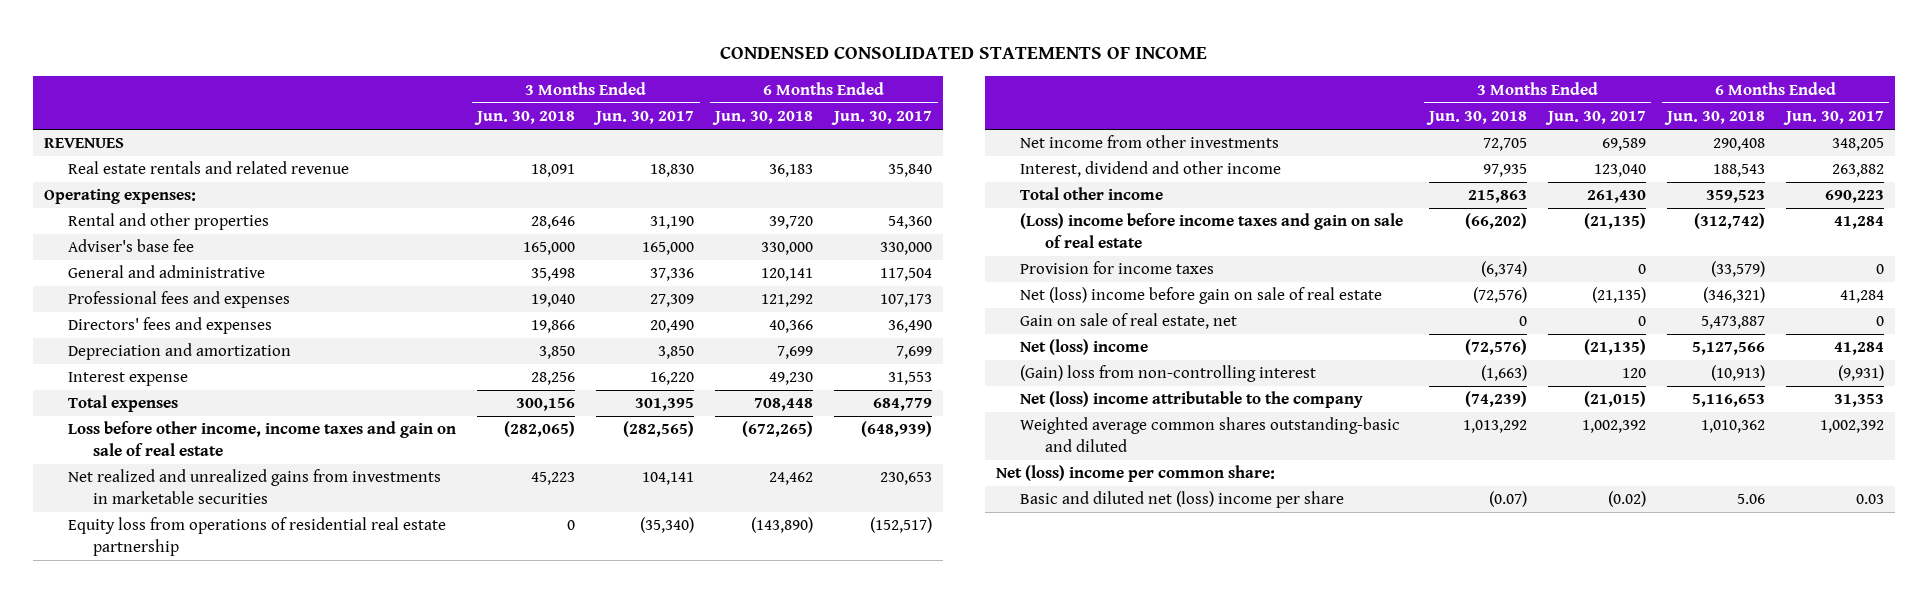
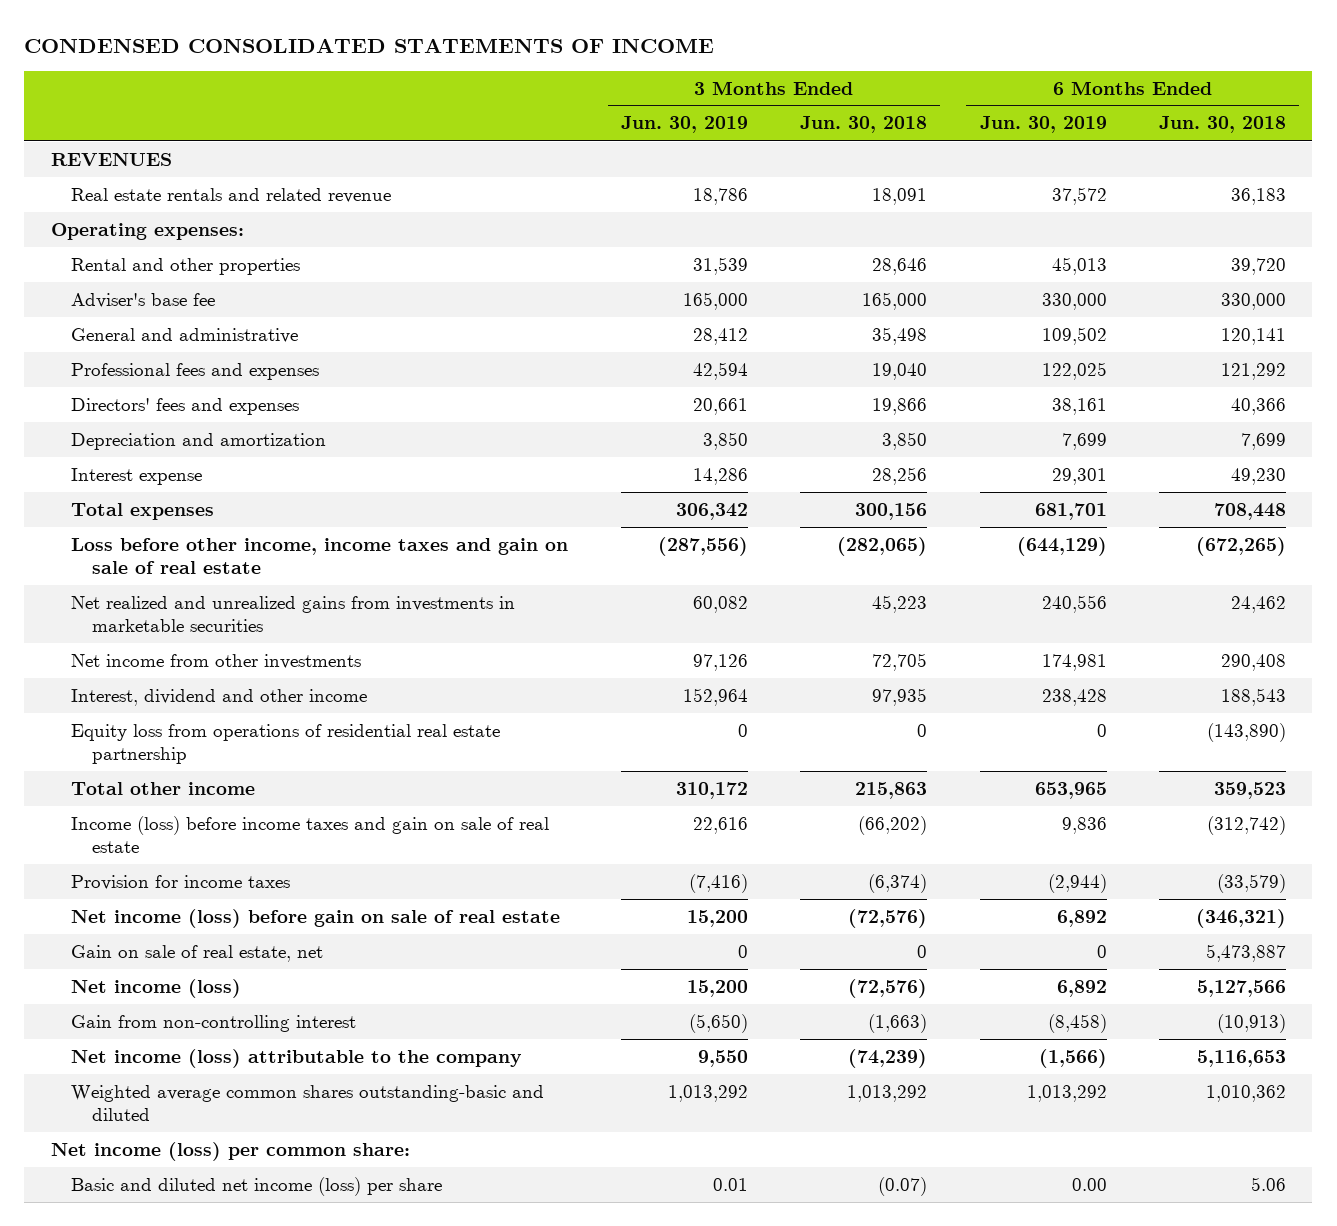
- | 3 Months Ended Jun. 30, 2018 | 3 Months Ended Jun. 30, 2017 | 6 Months Ended Jun. 30, 2018 | 6 Months Ended Jun. 30, 2017
+ | 3 Months Ended Jun. 30, 2019 | 3 Months Ended Jun. 30, 2018 | 6 Months Ended Jun. 30, 2019 | 6 Months Ended Jun. 30, 2018
moved down: Equity loss from operations of residential real estate partnership | 0 | 0 | 0 | (143,890)
- (Loss) income before income taxes and gain on sale of real estate | (66,202) | (21,135) | (312,742) | 41,284
+ Income (loss) before income taxes and gain on sale of real estate | 22,616 | (66,202) | 9,836 | (312,742)
- Net (loss) income before gain on sale of real estate | (72,576) | (21,135) | (346,321) | 41,284
+ Net income (loss) before gain on sale of real estate | 15,200 | (72,576) | 6,892 | (346,321)
- Net (loss) income | (72,576) | (21,135) | 5,127,566 | 41,284
- (Gain) loss from non-controlling interest | (1,663) | 120 | (10,913) | (9,931)
- Net (loss) income attributable to the company | (74,239) | (21,015) | 5,116,653 | 31,353
+ Net income (loss) | 15,200 | (72,576) | 6,892 | 5,127,566
+ Gain from non-controlling interest | (5,650) | (1,663) | (8,458) | (10,913)
+ Net income (loss) attributable to the company | 9,550 | (74,239) | (1,566) | 5,116,653
- Net (loss) income per common share:
- Basic and diluted net (loss) income per share | (0.07) | (0.02) | 5.06 | 0.03
+ Net income (loss) per common share:
+ Basic and diluted net income (loss) per share | 0.01 | (0.07) | 0.00 | 5.06

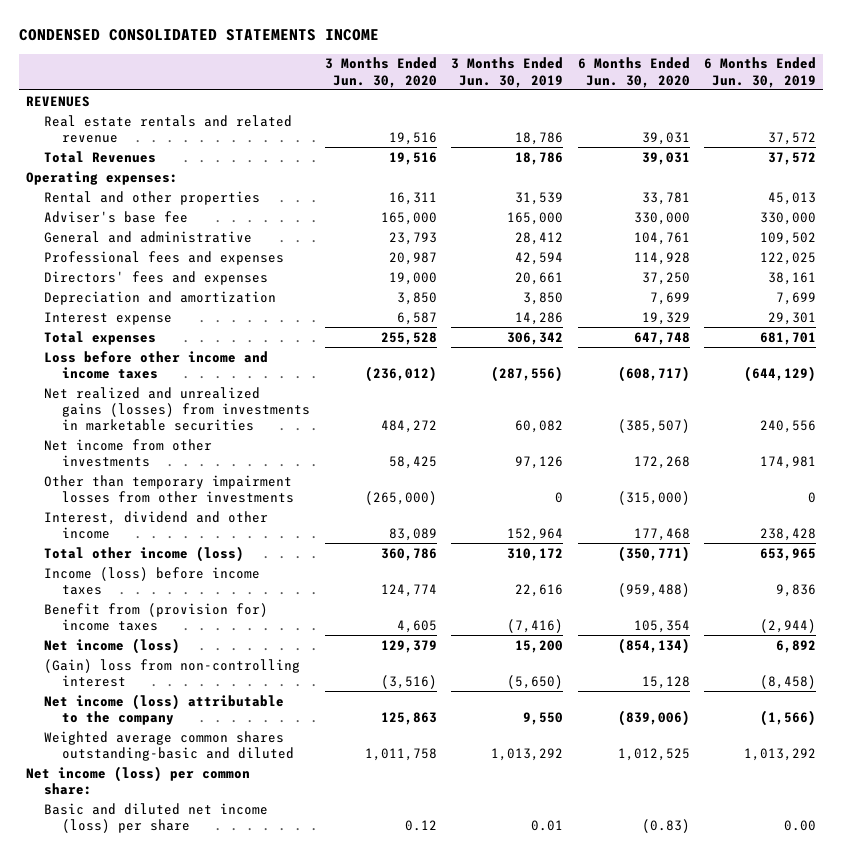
- CONDENSED CONSOLIDATED STATEMENTS OF INCOME
+ CONDENSED CONSOLIDATED STATEMENTS INCOME
- | 3 Months Ended Jun. 30, 2019 | 3 Months Ended Jun. 30, 2018 | 6 Months Ended Jun. 30, 2019 | 6 Months Ended Jun. 30, 2018
+ | 3 Months Ended Jun. 30, 2020 | 3 Months Ended Jun. 30, 2019 | 6 Months Ended Jun. 30, 2020 | 6 Months Ended Jun. 30, 2019
+ Total Revenues | 19,516 | 18,786 | 39,031 | 37,572
- Loss before other income, income taxes and gain on sale of real estate | (287,556) | (282,065) | (644,129) | (672,265)
- Net realized and unrealized gains from investments in marketable securities | 60,082 | 45,223 | 240,556 | 24,462
+ Loss before other income and income taxes | (236,012) | (287,556) | (608,717) | (644,129)
+ Net realized and unrealized gains (losses) from investments in marketable securities | 484,272 | 60,082 | (385,507) | 240,556
+ Other than temporary impairment losses from other investments | (265,000) | 0 | (315,000) | 0
- Equity loss from operations of residential real estate partnership | 0 | 0 | 0 | (143,890)
- Total other income | 310,172 | 215,863 | 653,965 | 359,523
- Income (loss) before income taxes and gain on sale of real estate | 22,616 | (66,202) | 9,836 | (312,742)
- Provision for income taxes | (7,416) | (6,374) | (2,944) | (33,579)
- Net income (loss) before gain on sale of real estate | 15,200 | (72,576) | 6,892 | (346,321)
- Gain on sale of real estate, net | 0 | 0 | 0 | 5,473,887
+ Total other income (loss) | 360,786 | 310,172 | (350,771) | 653,965
+ Income (loss) before income taxes | 124,774 | 22,616 | (959,488) | 9,836
+ Benefit from (provision for) income taxes | 4,605 | (7,416) | 105,354 | (2,944)
- Gain from non-controlling interest | (5,650) | (1,663) | (8,458) | (10,913)
+ (Gain) loss from non-controlling interest | (3,516) | (5,650) | 15,128 | (8,458)

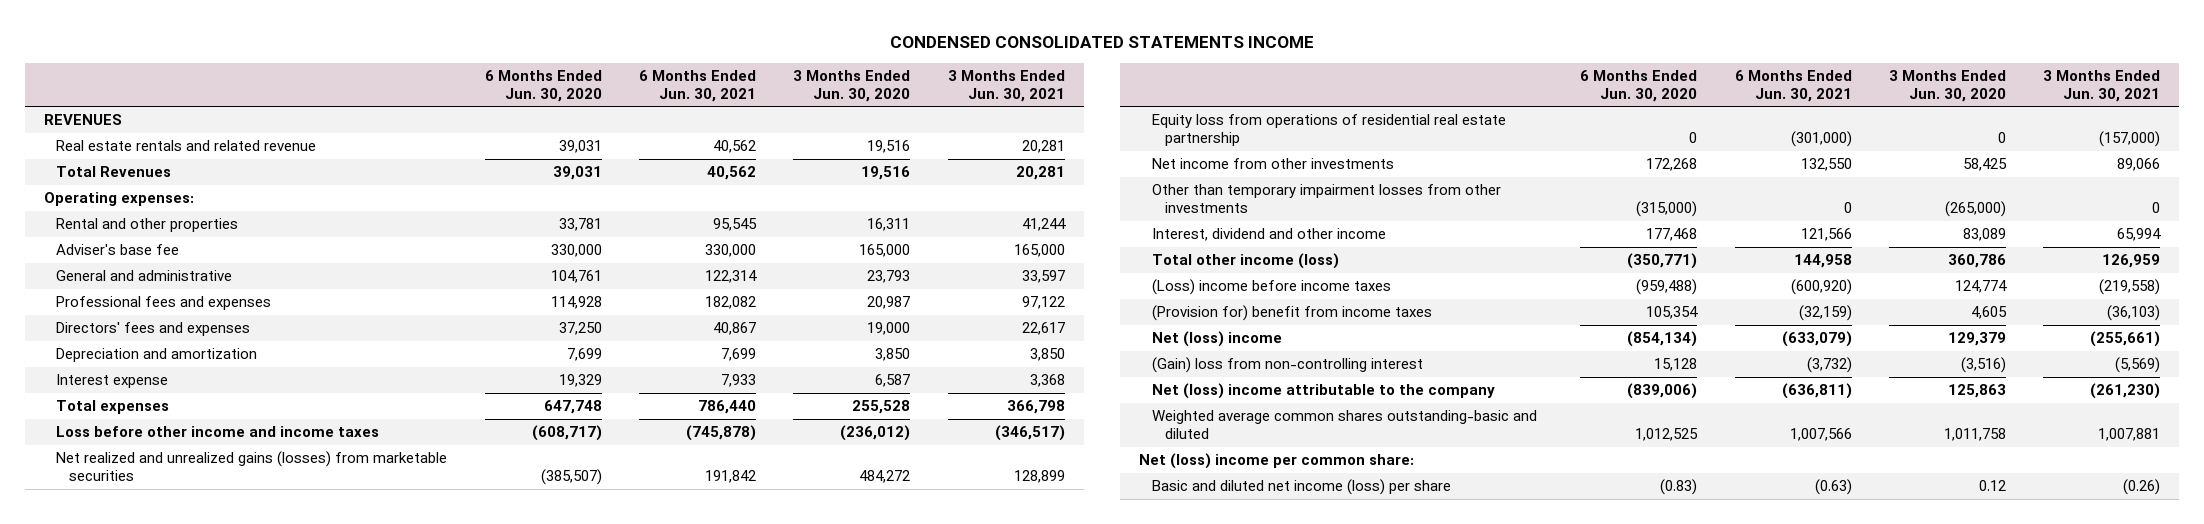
- | 3 Months Ended Jun. 30, 2020 | 3 Months Ended Jun. 30, 2019 | 6 Months Ended Jun. 30, 2020 | 6 Months Ended Jun. 30, 2019
+ | 6 Months Ended Jun. 30, 2020 | 6 Months Ended Jun. 30, 2021 | 3 Months Ended Jun. 30, 2020 | 3 Months Ended Jun. 30, 2021
- Net realized and unrealized gains (losses) from investments in marketable securities | 484,272 | 60,082 | (385,507) | 240,556
+ Net realized and unrealized gains (losses) from marketable securities | (385,507) | 191,842 | 484,272 | 128,899
+ Equity loss from operations of residential real estate partnership | 0 | (301,000) | 0 | (157,000)
- Income (loss) before income taxes | 124,774 | 22,616 | (959,488) | 9,836
- Benefit from (provision for) income taxes | 4,605 | (7,416) | 105,354 | (2,944)
- Net income (loss) | 129,379 | 15,200 | (854,134) | 6,892
+ (Loss) income before income taxes | (959,488) | (600,920) | 124,774 | (219,558)
+ (Provision for) benefit from income taxes | 105,354 | (32,159) | 4,605 | (36,103)
+ Net (loss) income | (854,134) | (633,079) | 129,379 | (255,661)
- Net income (loss) attributable to the company | 125,863 | 9,550 | (839,006) | (1,566)
+ Net (loss) income attributable to the company | (839,006) | (636,811) | 125,863 | (261,230)
- Net income (loss) per common share:
+ Net (loss) income per common share:

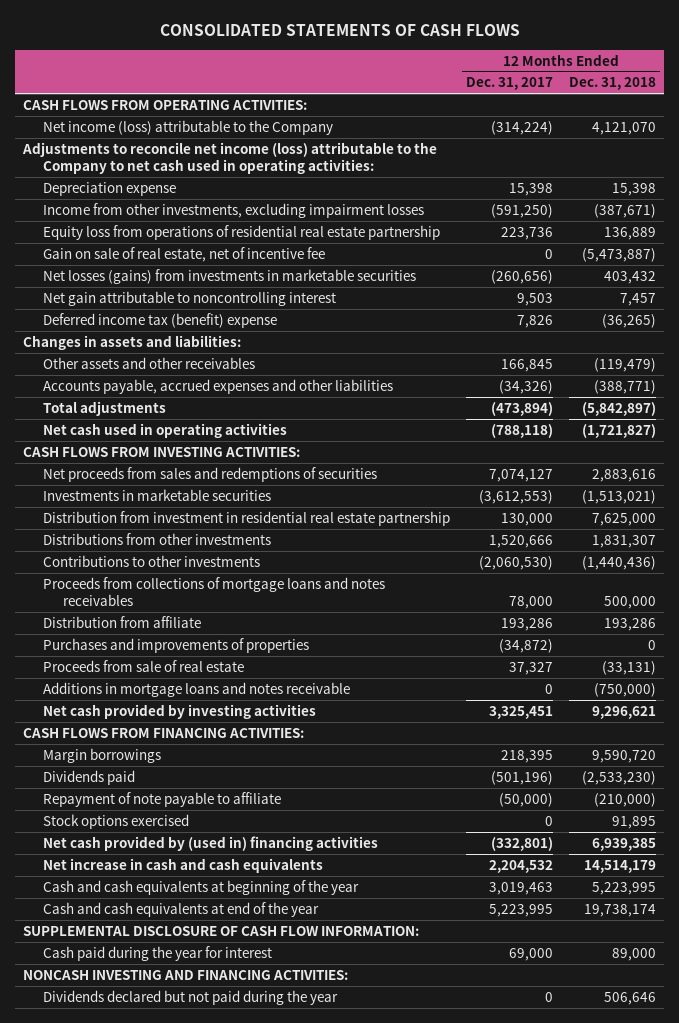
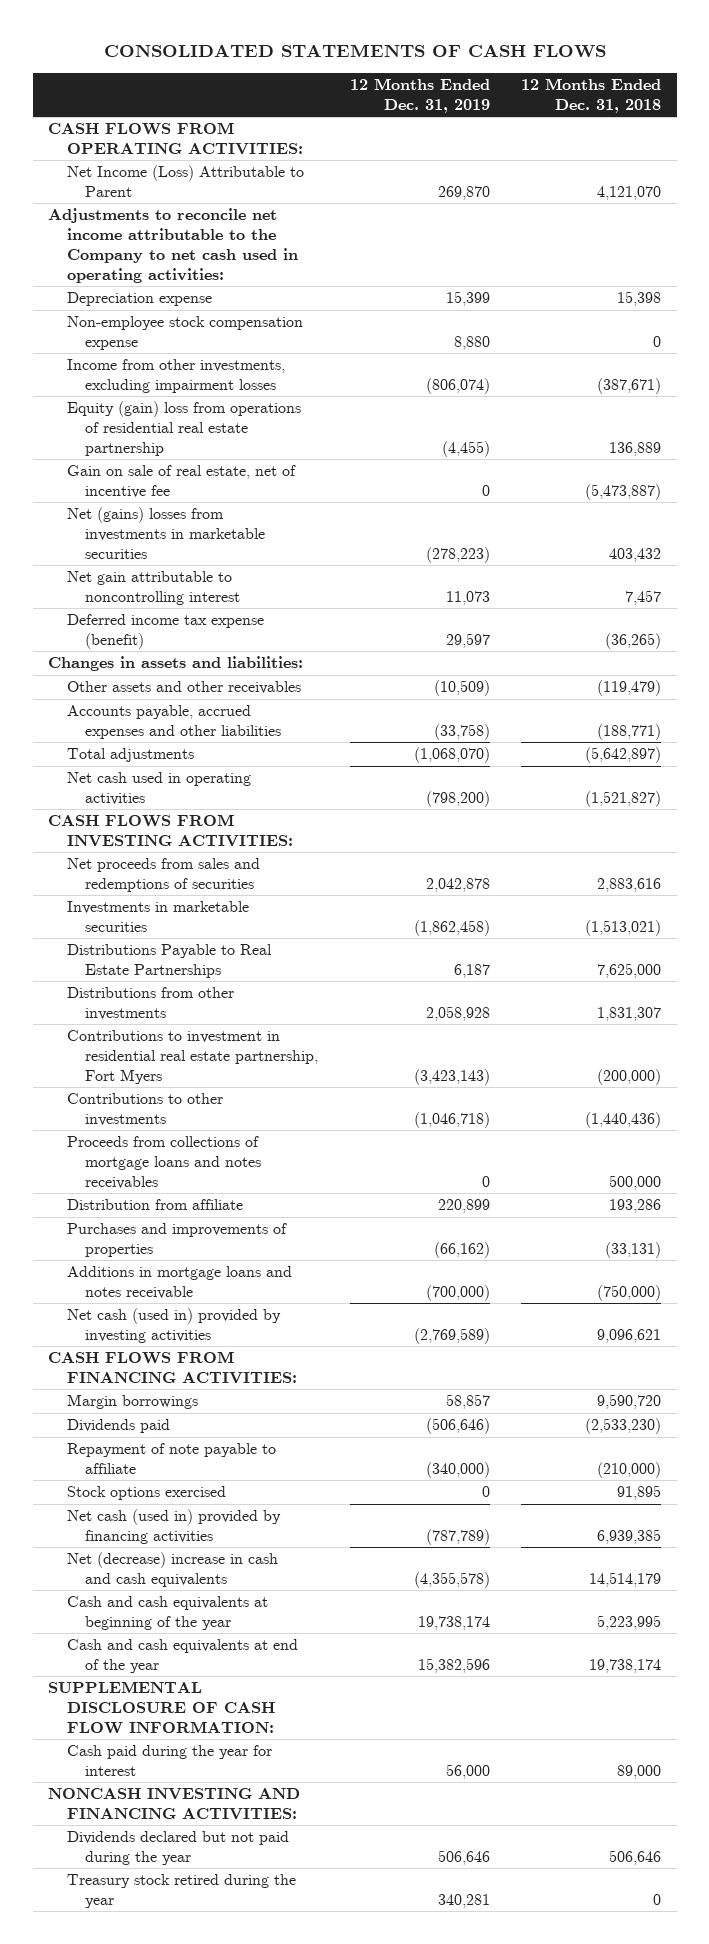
- | 12 Months Ended Dec. 31, 2017 | 12 Months Ended Dec. 31, 2018
+ | 12 Months Ended Dec. 31, 2019 | 12 Months Ended Dec. 31, 2018
- Net income (loss) attributable to the Company | (314,224) | 4,121,070
- Adjustments to reconcile net income (loss) attributable to the Company to net cash used in operating activities:
+ Net Income (Loss) Attributable to Parent | 269,870 | 4,121,070
+ Adjustments to reconcile net income attributable to the Company to net cash used in operating activities:
+ Non-employee stock compensation expense | 8,880 | 0
- Equity loss from operations of residential real estate partnership | 223,736 | 136,889
+ Equity (gain) loss from operations of residential real estate partnership | (4,455) | 136,889
- Net losses (gains) from investments in marketable securities | (260,656) | 403,432
+ Net (gains) losses from investments in marketable securities | (278,223) | 403,432
- Deferred income tax (benefit) expense | 7,826 | (36,265)
+ Deferred income tax expense (benefit) | 29,597 | (36,265)
- Accounts payable, accrued expenses and other liabilities | (34,326) | (388,771)
- Total adjustments | (473,894) | (5,842,897)
- Net cash used in operating activities | (788,118) | (1,721,827)
+ Accounts payable, accrued expenses and other liabilities | (33,758) | (188,771)
+ Total adjustments | (1,068,070) | (5,642,897)
+ Net cash used in operating activities | (798,200) | (1,521,827)
- Distribution from investment in residential real estate partnership | 130,000 | 7,625,000
+ Distributions Payable to Real Estate Partnerships | 6,187 | 7,625,000
+ Contributions to investment in residential real estate partnership, Fort Myers | (3,423,143) | (200,000)
- Purchases and improvements of properties | (34,872) | 0
- Proceeds from sale of real estate | 37,327 | (33,131)
+ Purchases and improvements of properties | (66,162) | (33,131)
- Net cash provided by investing activities | 3,325,451 | 9,296,621
+ Net cash (used in) provided by investing activities | (2,769,589) | 9,096,621
- Net cash provided by (used in) financing activities | (332,801) | 6,939,385
- Net increase in cash and cash equivalents | 2,204,532 | 14,514,179
+ Net cash (used in) provided by financing activities | (787,789) | 6,939,385
+ Net (decrease) increase in cash and cash equivalents | (4,355,578) | 14,514,179
+ Treasury stock retired during the year | 340,281 | 0

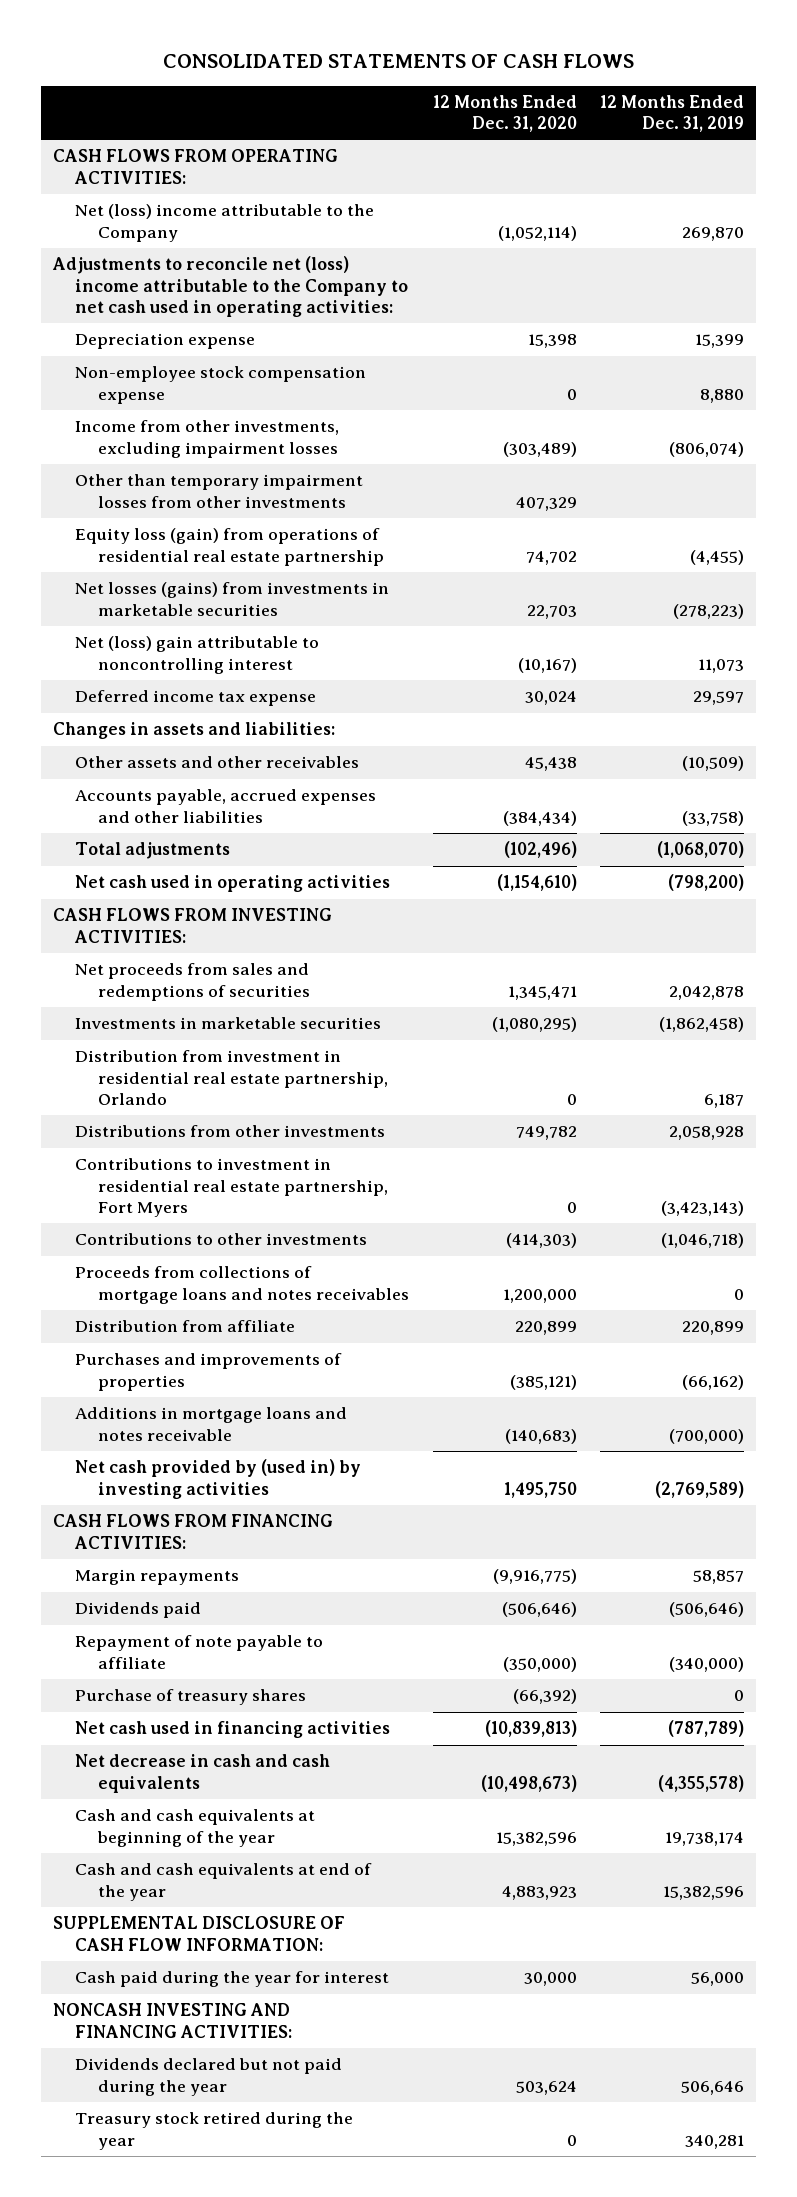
- | 12 Months Ended Dec. 31, 2019 | 12 Months Ended Dec. 31, 2018
+ | 12 Months Ended Dec. 31, 2020 | 12 Months Ended Dec. 31, 2019
- Net Income (Loss) Attributable to Parent | 269,870 | 4,121,070
- Adjustments to reconcile net income attributable to the Company to net cash used in operating activities:
+ Net (loss) income attributable to the Company | (1,052,114) | 269,870
+ Adjustments to reconcile net (loss) income attributable to the Company to net cash used in operating activities:
- Equity (gain) loss from operations of residential real estate partnership | (4,455) | 136,889
- Gain on sale of real estate, net of incentive fee | 0 | (5,473,887)
- Net (gains) losses from investments in marketable securities | (278,223) | 403,432
- Net gain attributable to noncontrolling interest | 11,073 | 7,457
- Deferred income tax expense (benefit) | 29,597 | (36,265)
+ Other than temporary impairment losses from other investments | 407,329 |
+ Equity loss (gain) from operations of residential real estate partnership | 74,702 | (4,455)
+ Net losses (gains) from investments in marketable securities | 22,703 | (278,223)
+ Net (loss) gain attributable to noncontrolling interest | (10,167) | 11,073
+ Deferred income tax expense | 30,024 | 29,597
- Distributions Payable to Real Estate Partnerships | 6,187 | 7,625,000
+ Distribution from investment in residential real estate partnership, Orlando | 0 | 6,187
- Net cash (used in) provided by investing activities | (2,769,589) | 9,096,621
+ Net cash provided by (used in) by investing activities | 1,495,750 | (2,769,589)
- Margin borrowings | 58,857 | 9,590,720
+ Margin repayments | (9,916,775) | 58,857
- Stock options exercised | 0 | 91,895
- Net cash (used in) provided by financing activities | (787,789) | 6,939,385
- Net (decrease) increase in cash and cash equivalents | (4,355,578) | 14,514,179
+ Purchase of treasury shares | (66,392) | 0
+ Net cash used in financing activities | (10,839,813) | (787,789)
+ Net decrease in cash and cash equivalents | (10,498,673) | (4,355,578)

